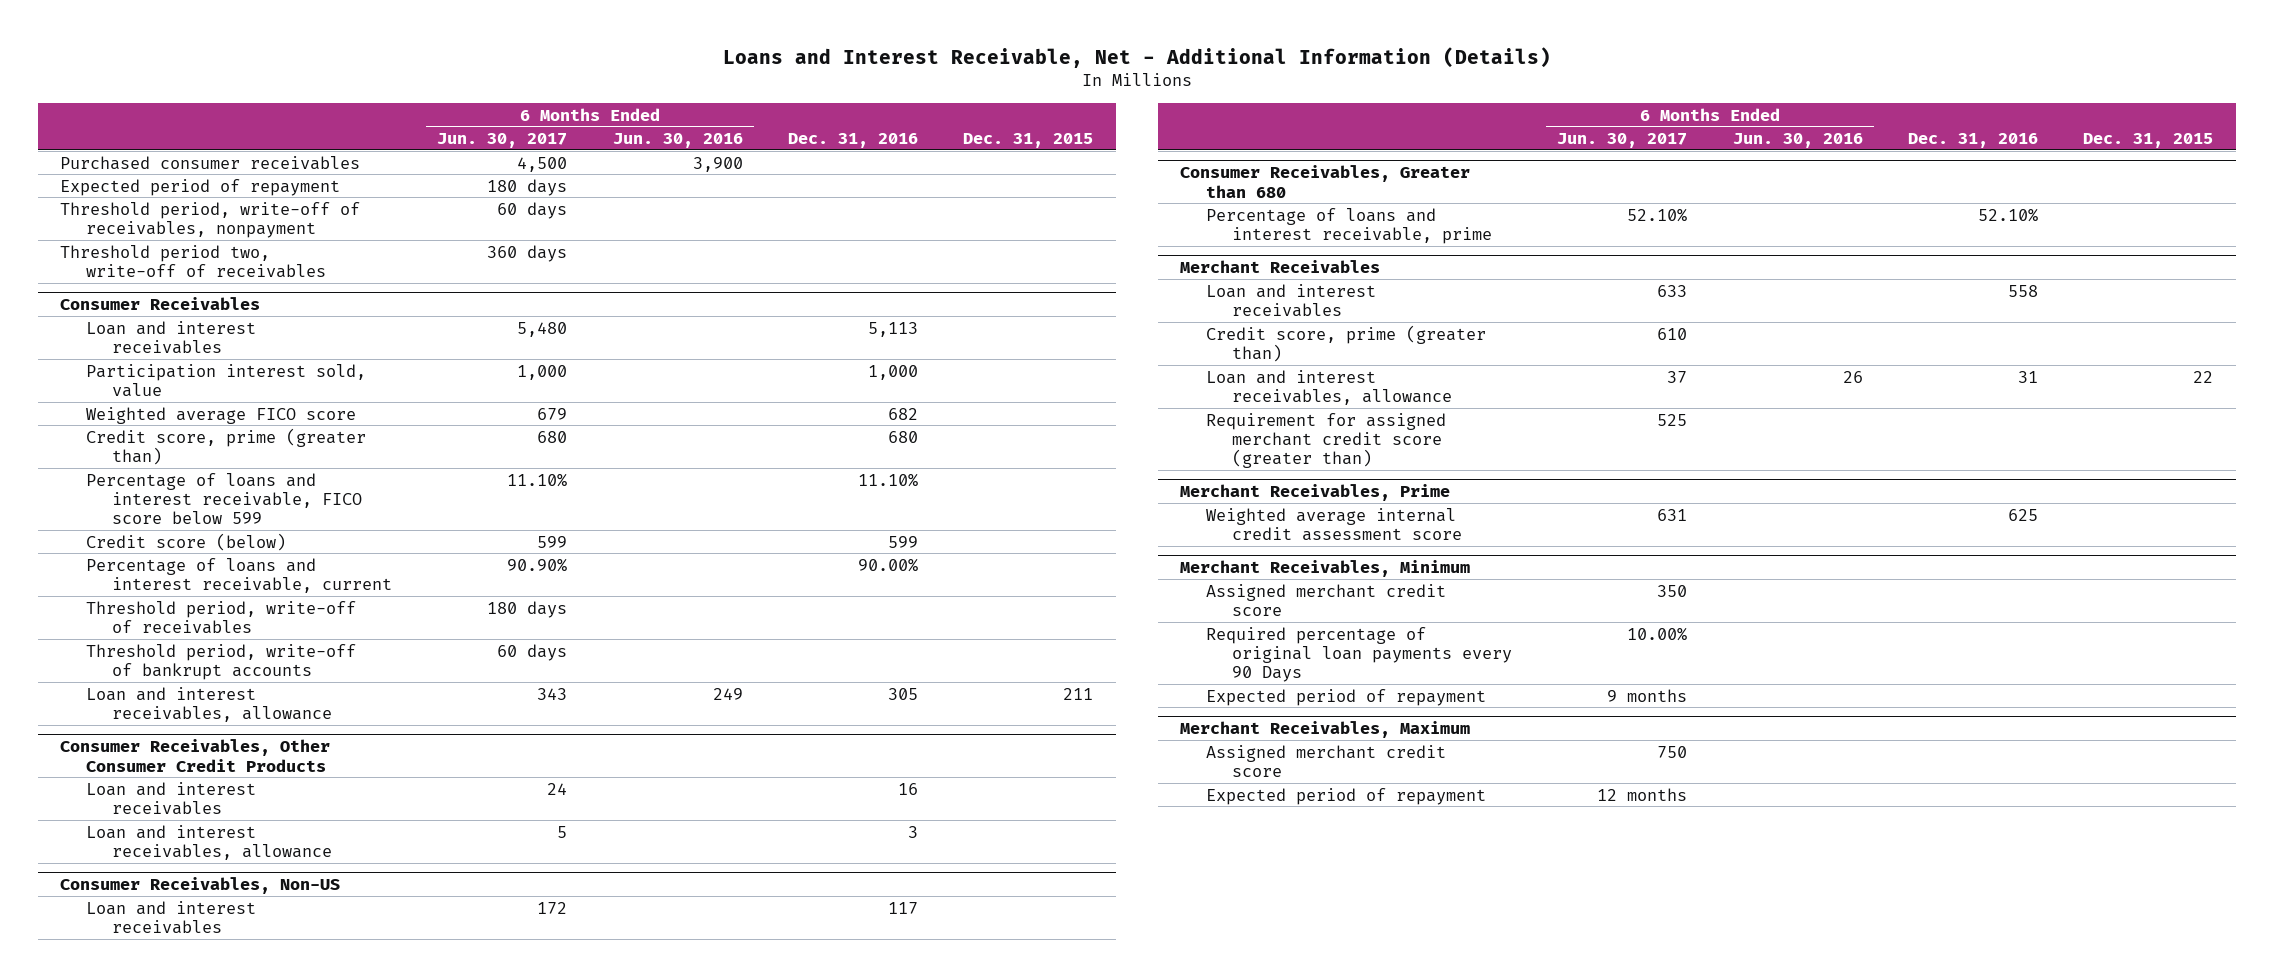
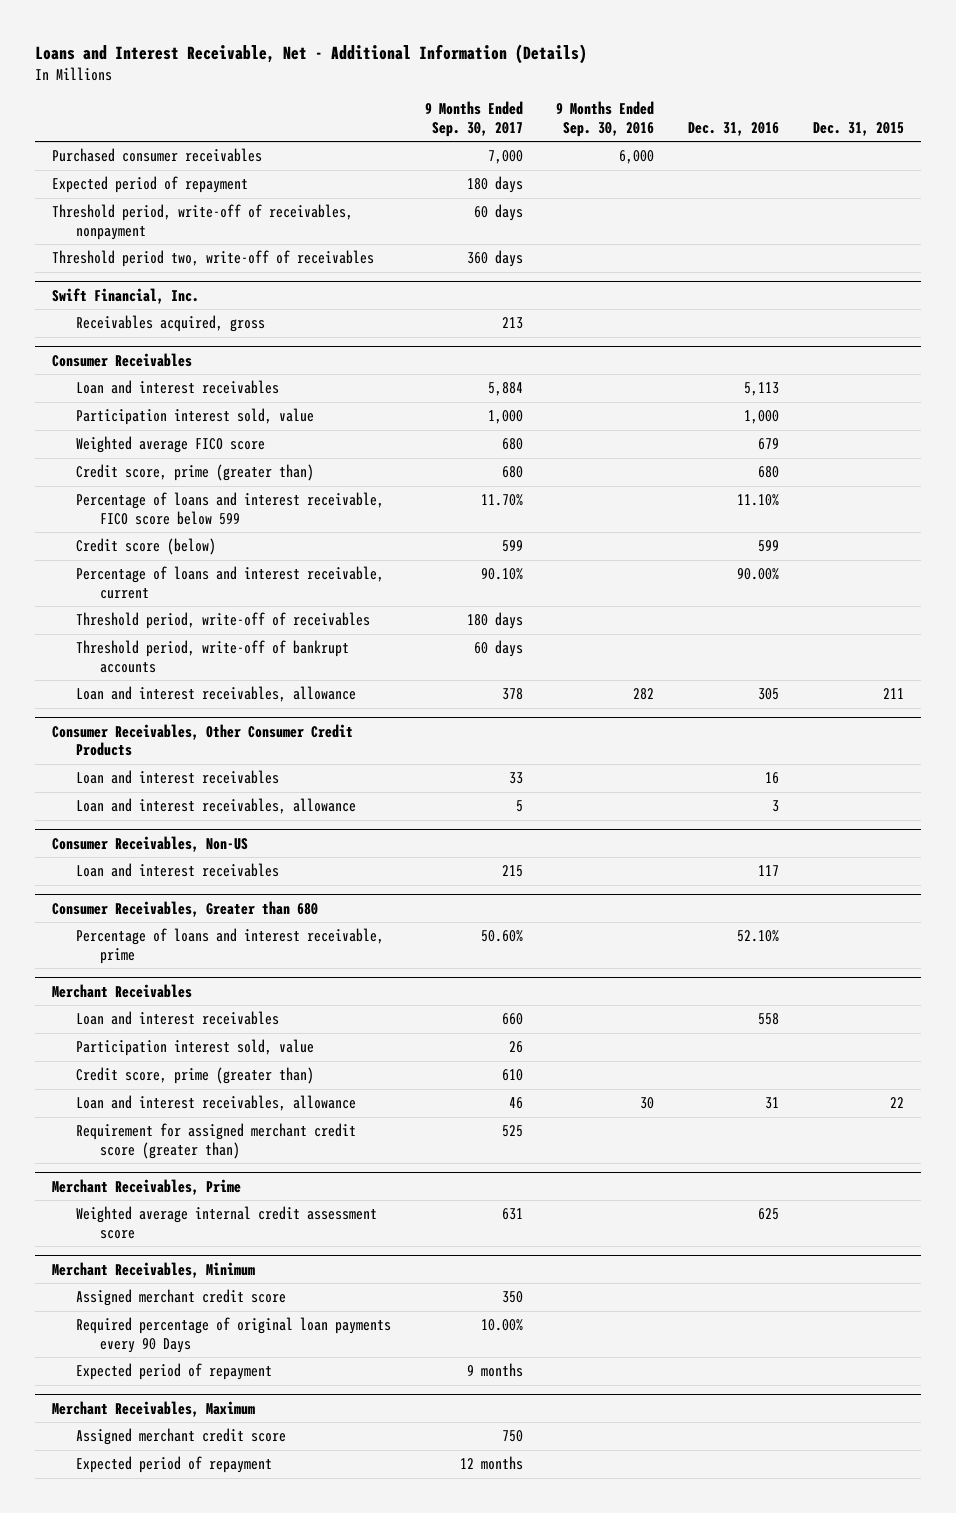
- | 6 Months Ended Jun. 30, 2017 | 6 Months Ended Jun. 30, 2016 | Dec. 31, 2016 | Dec. 31, 2015
+ | 9 Months Ended Sep. 30, 2017 | 9 Months Ended Sep. 30, 2016 | Dec. 31, 2016 | Dec. 31, 2015
+ Swift Financial, Inc.
+ Receivables acquired, gross | 213 | | |
@ Consumer Receivables
- Weighted average FICO score | 679 | | 682 |
+ Weighted average FICO score | 680 | | 679 |
@ Merchant Receivables
+ Participation interest sold, value | 26 | | |

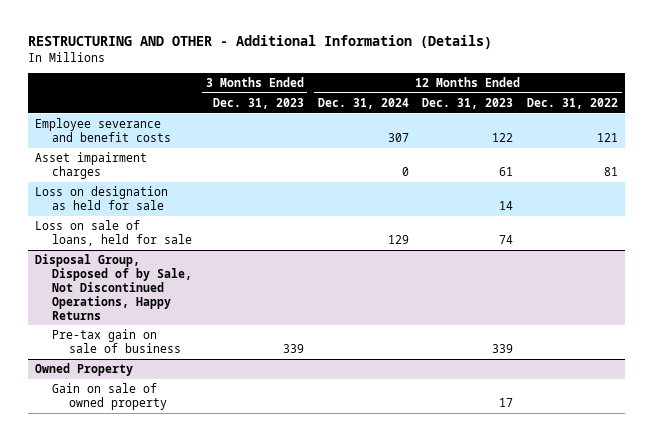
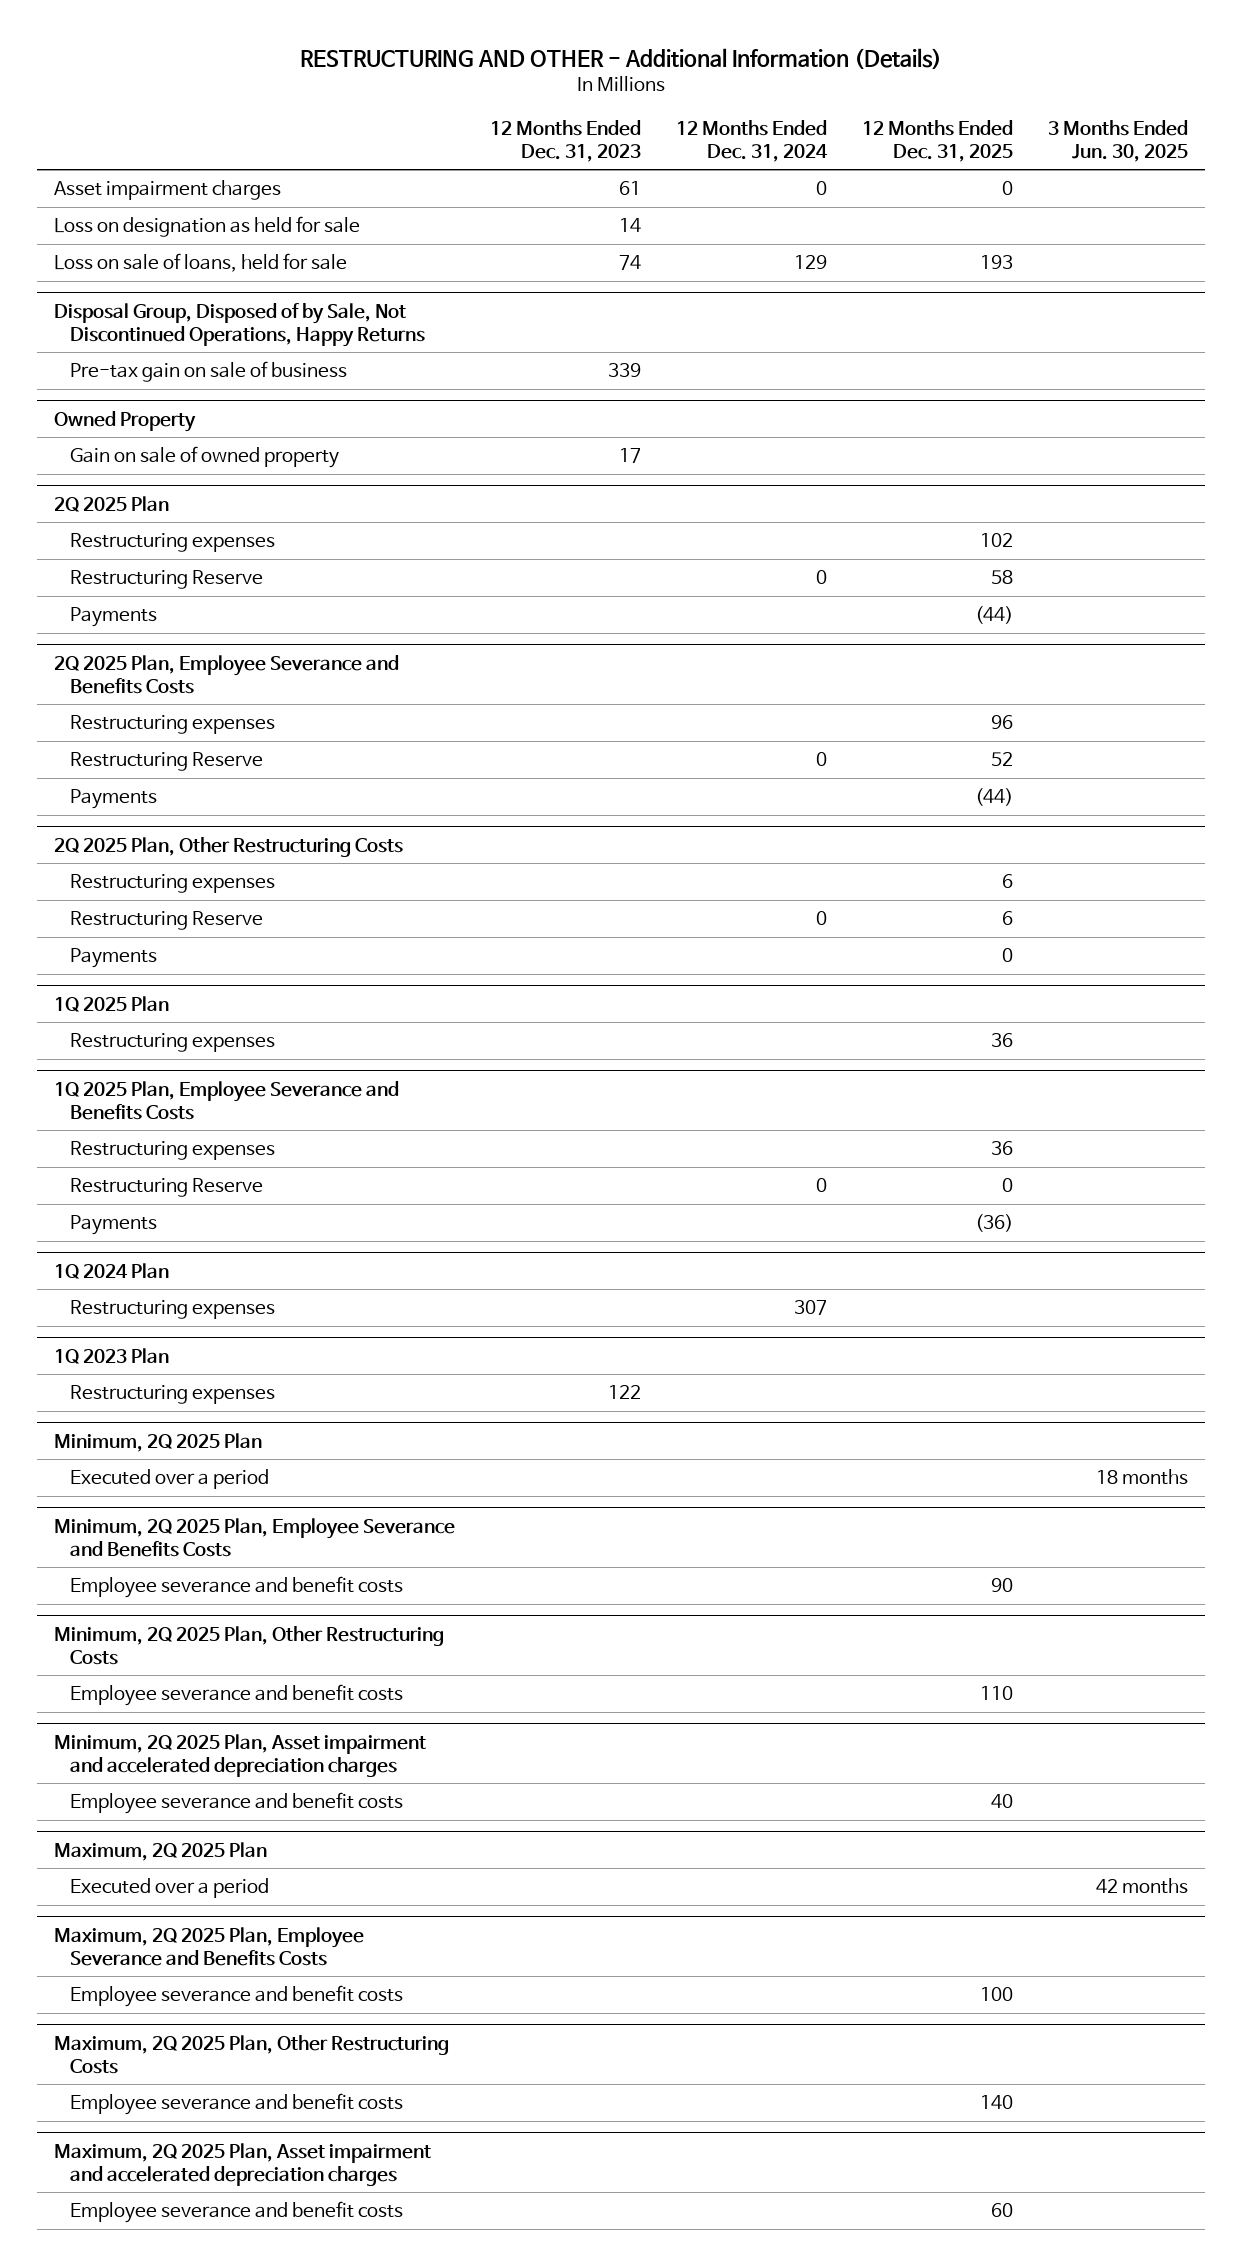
- | 3 Months Ended Dec. 31, 2023 | 12 Months Ended Dec. 31, 2024 | 12 Months Ended Dec. 31, 2023 | 12 Months Ended Dec. 31, 2022
+ | 12 Months Ended Dec. 31, 2023 | 12 Months Ended Dec. 31, 2024 | 12 Months Ended Dec. 31, 2025 | 3 Months Ended Jun. 30, 2025
- Employee severance and benefit costs | | 307 | 122 | 121
+ 2Q 2025 Plan
+ Restructuring expenses | | | 102 |
+ Restructuring Reserve | | 0 | 58 |
+ Payments | | | (44) |
+ 2Q 2025 Plan, Employee Severance and Benefits Costs
+ Restructuring expenses | | | 96 |
+ Restructuring Reserve | | 0 | 52 |
+ Payments | | | (44) |
+ 2Q 2025 Plan, Other Restructuring Costs
+ Restructuring expenses | | | 6 |
+ Restructuring Reserve | | 0 | 6 |
+ Payments | | | 0 |
+ 1Q 2025 Plan
+ Restructuring expenses | | | 36 |
+ 1Q 2025 Plan, Employee Severance and Benefits Costs
+ Restructuring expenses | | | 36 |
+ Restructuring Reserve | | 0 | 0 |
+ Payments | | | (36) |
+ 1Q 2024 Plan
+ Restructuring expenses | | 307 | |
+ 1Q 2023 Plan
+ Restructuring expenses | 122 | | |
+ Minimum, 2Q 2025 Plan
+ Executed over a period | | | | 18 months
+ Minimum, 2Q 2025 Plan, Employee Severance and Benefits Costs
+ Employee severance and benefit costs | | | 90 |
+ Minimum, 2Q 2025 Plan, Other Restructuring Costs
+ Employee severance and benefit costs | | | 110 |
+ Minimum, 2Q 2025 Plan, Asset impairment and accelerated depreciation charges
+ Employee severance and benefit costs | | | 40 |
+ Maximum, 2Q 2025 Plan
+ Executed over a period | | | | 42 months
+ Maximum, 2Q 2025 Plan, Employee Severance and Benefits Costs
+ Employee severance and benefit costs | | | 100 |
+ Maximum, 2Q 2025 Plan, Other Restructuring Costs
+ Employee severance and benefit costs | | | 140 |
+ Maximum, 2Q 2025 Plan, Asset impairment and accelerated depreciation charges
+ Employee severance and benefit costs | | | 60 |

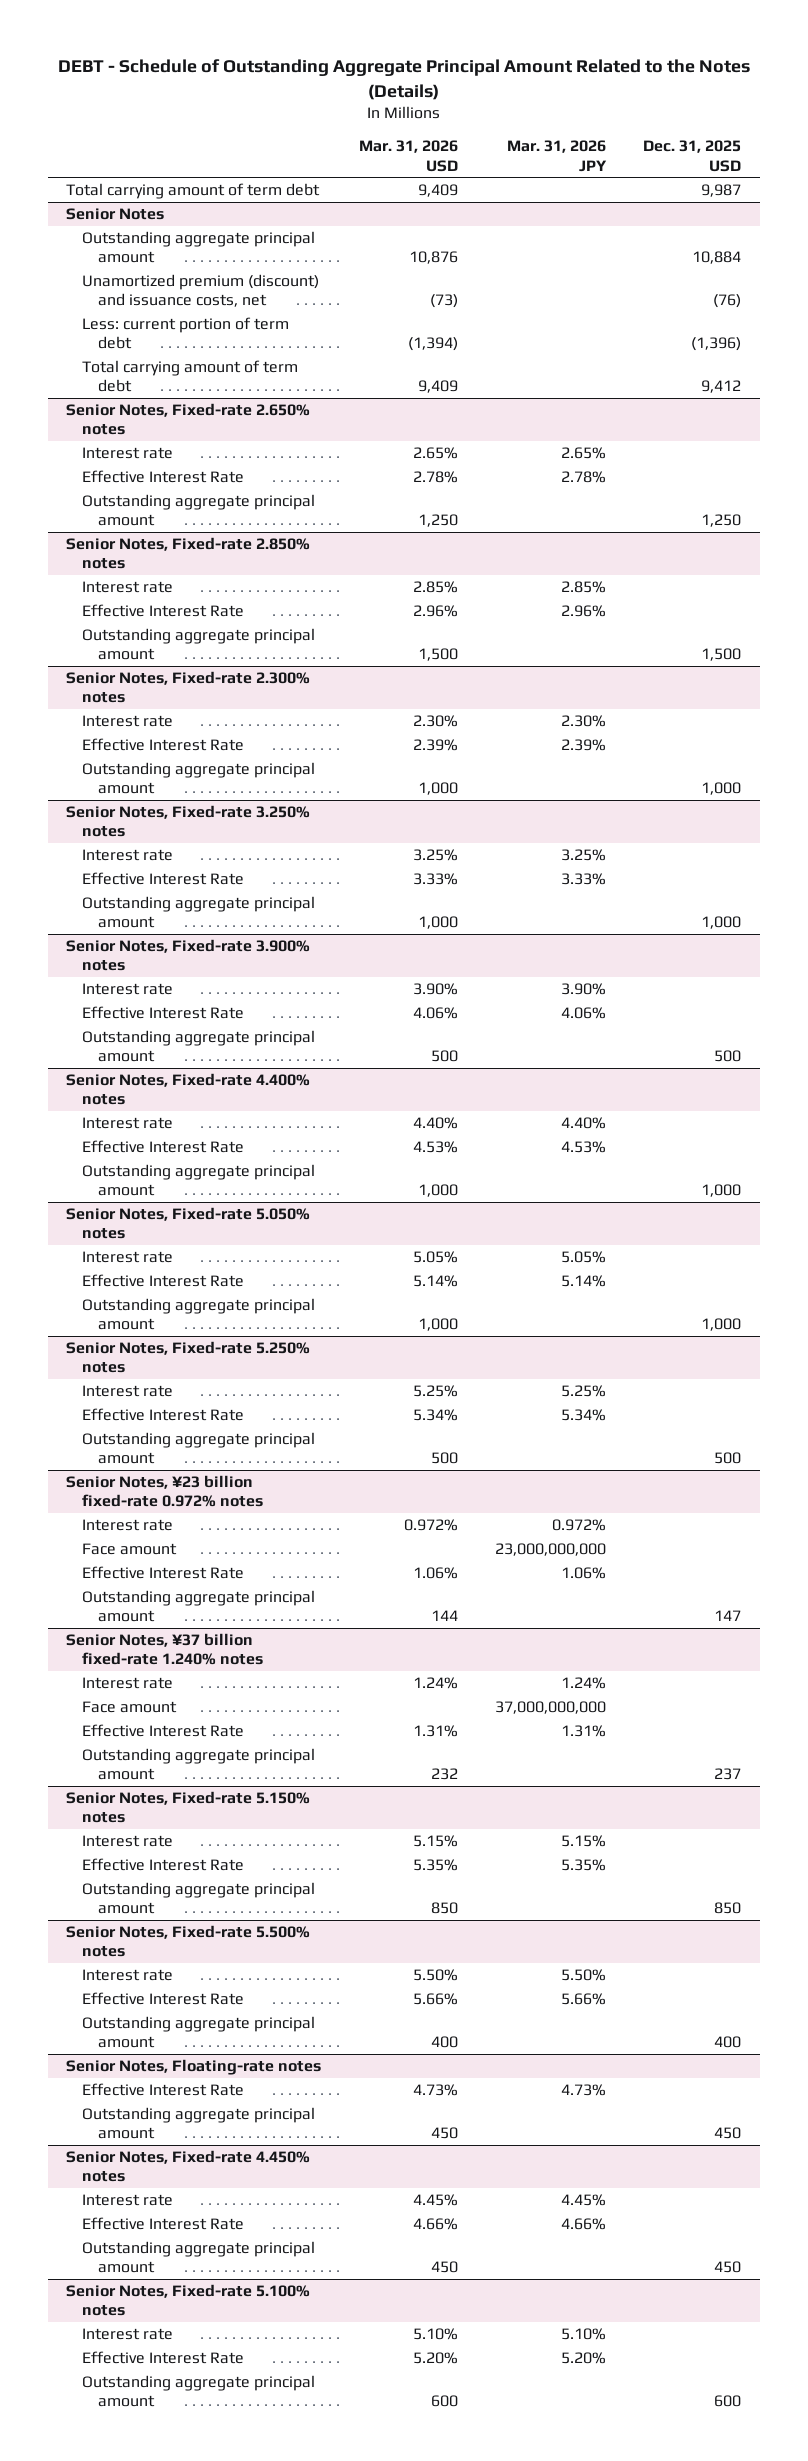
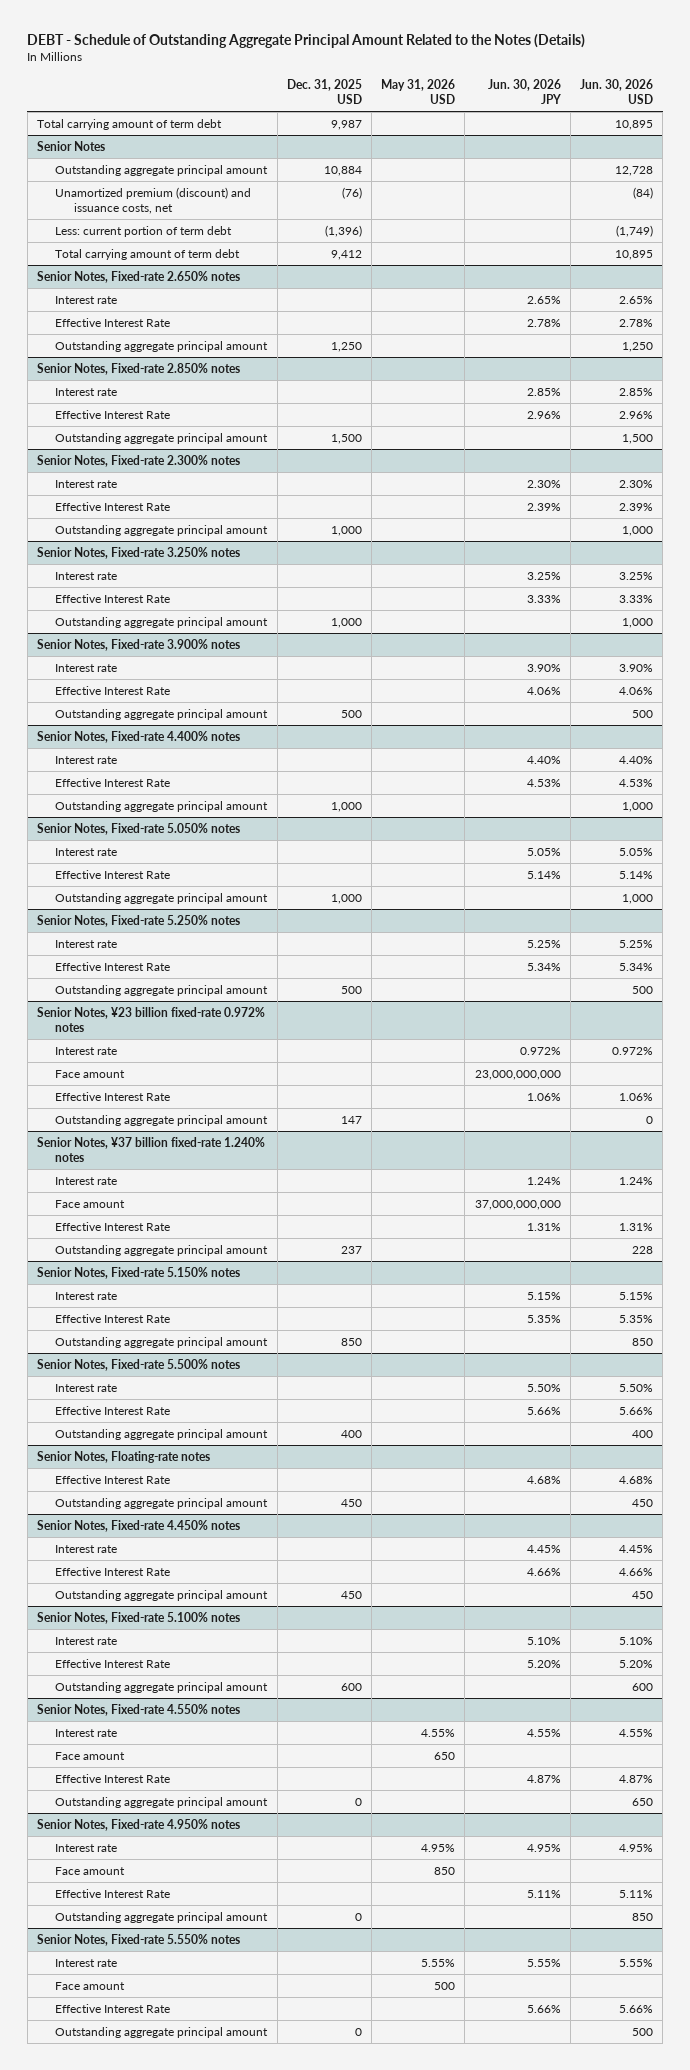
- | Mar. 31, 2026 USD | Mar. 31, 2026 JPY | Dec. 31, 2025 USD
+ | Dec. 31, 2025 USD | May 31, 2026 USD | Jun. 30, 2026 JPY | Jun. 30, 2026 USD
+ Senior Notes, Fixed-rate 4.550% notes
+ Interest rate | | 4.55% | 4.55% | 4.55%
+ Face amount | | 650 | |
+ Effective Interest Rate | | | 4.87% | 4.87%
+ Outstanding aggregate principal amount | 0 | | | 650
+ Senior Notes, Fixed-rate 4.950% notes
+ Interest rate | | 4.95% | 4.95% | 4.95%
+ Face amount | | 850 | |
+ Effective Interest Rate | | | 5.11% | 5.11%
+ Outstanding aggregate principal amount | 0 | | | 850
+ Senior Notes, Fixed-rate 5.550% notes
+ Interest rate | | 5.55% | 5.55% | 5.55%
+ Face amount | | 500 | |
+ Effective Interest Rate | | | 5.66% | 5.66%
+ Outstanding aggregate principal amount | 0 | | | 500

